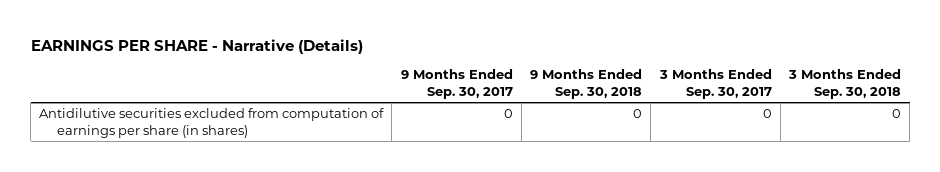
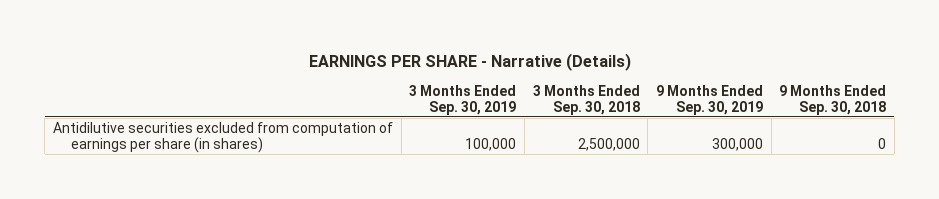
- | 9 Months Ended Sep. 30, 2017 | 9 Months Ended Sep. 30, 2018 | 3 Months Ended Sep. 30, 2017 | 3 Months Ended Sep. 30, 2018
+ | 3 Months Ended Sep. 30, 2019 | 3 Months Ended Sep. 30, 2018 | 9 Months Ended Sep. 30, 2019 | 9 Months Ended Sep. 30, 2018
- Antidilutive securities excluded from computation of earnings per share (in shares) | 0 | 0 | 0 | 0
+ Antidilutive securities excluded from computation of earnings per share (in shares) | 100,000 | 2,500,000 | 300,000 | 0

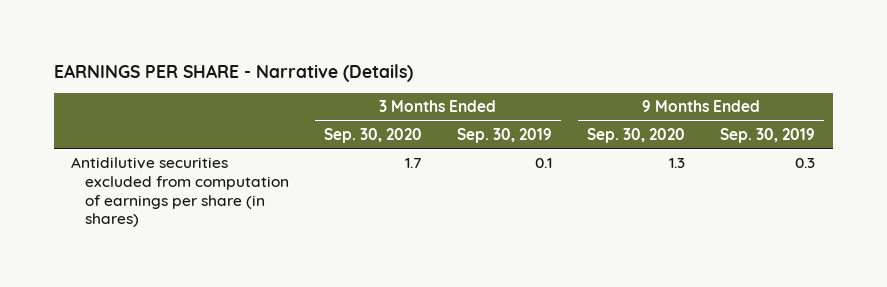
- | 3 Months Ended Sep. 30, 2019 | 3 Months Ended Sep. 30, 2018 | 9 Months Ended Sep. 30, 2019 | 9 Months Ended Sep. 30, 2018
+ | 3 Months Ended Sep. 30, 2020 | 3 Months Ended Sep. 30, 2019 | 9 Months Ended Sep. 30, 2020 | 9 Months Ended Sep. 30, 2019
- Antidilutive securities excluded from computation of earnings per share (in shares) | 100,000 | 2,500,000 | 300,000 | 0
+ Antidilutive securities excluded from computation of earnings per share (in shares) | 1.7 | 0.1 | 1.3 | 0.3

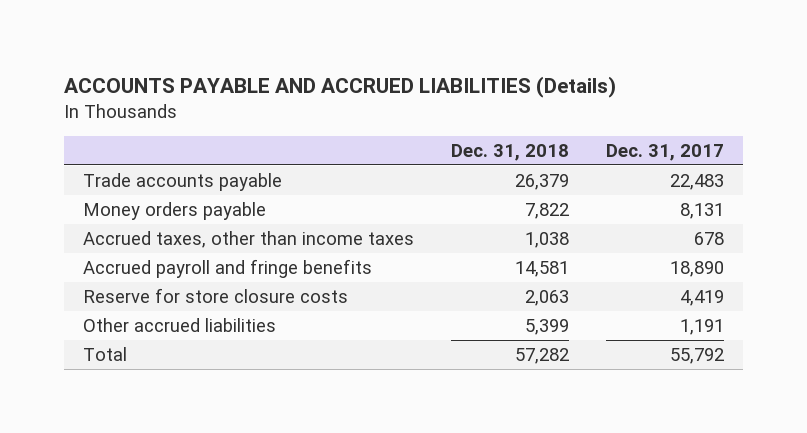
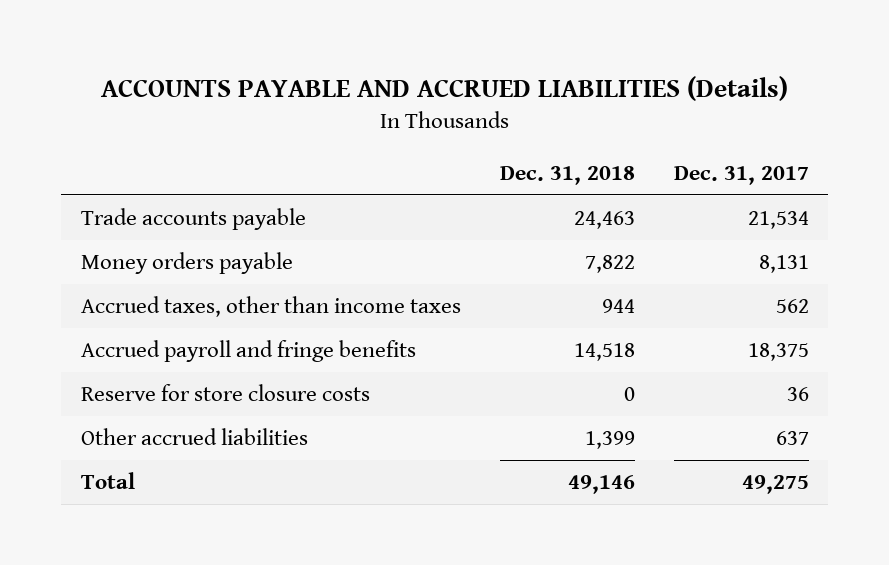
- Trade accounts payable | 26,379 | 22,483
+ Trade accounts payable | 24,463 | 21,534
- Accrued taxes, other than income taxes | 1,038 | 678
- Accrued payroll and fringe benefits | 14,581 | 18,890
- Reserve for store closure costs | 2,063 | 4,419
- Other accrued liabilities | 5,399 | 1,191
- Total | 57,282 | 55,792
+ Accrued taxes, other than income taxes | 944 | 562
+ Accrued payroll and fringe benefits | 14,518 | 18,375
+ Reserve for store closure costs | 0 | 36
+ Other accrued liabilities | 1,399 | 637
+ Total | 49,146 | 49,275

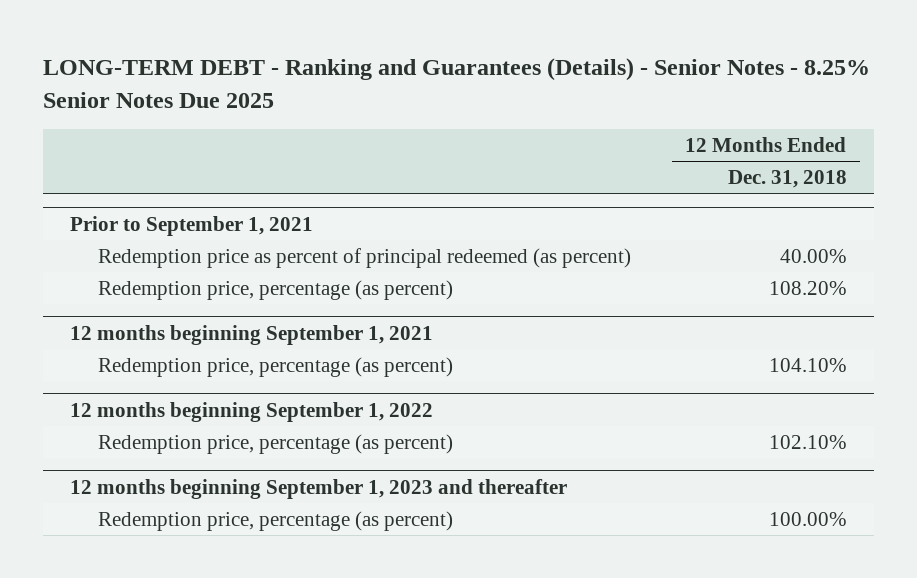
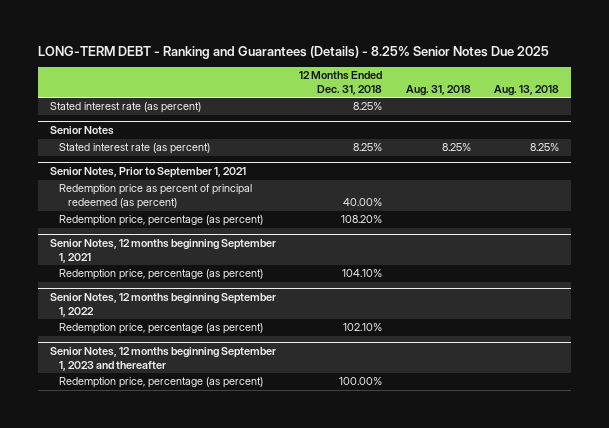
- LONG-TERM DEBT - Ranking and Guarantees (Details) - Senior Notes - 8.25% Senior Notes Due 2025
+ LONG-TERM DEBT - Ranking and Guarantees (Details) - 8.25% Senior Notes Due 2025
- | 12 Months Ended Dec. 31, 2018
+ | 12 Months Ended Dec. 31, 2018 | Aug. 31, 2018 | Aug. 13, 2018
- Prior to September 1, 2021
+ Stated interest rate (as percent) | 8.25% | |
+ Senior Notes
+ Stated interest rate (as percent) | 8.25% | 8.25% | 8.25%
+ Senior Notes, Prior to September 1, 2021
- 12 months beginning September 1, 2021
+ Senior Notes, 12 months beginning September 1, 2021
- 12 months beginning September 1, 2022
+ Senior Notes, 12 months beginning September 1, 2022
- 12 months beginning September 1, 2023 and thereafter
+ Senior Notes, 12 months beginning September 1, 2023 and thereafter

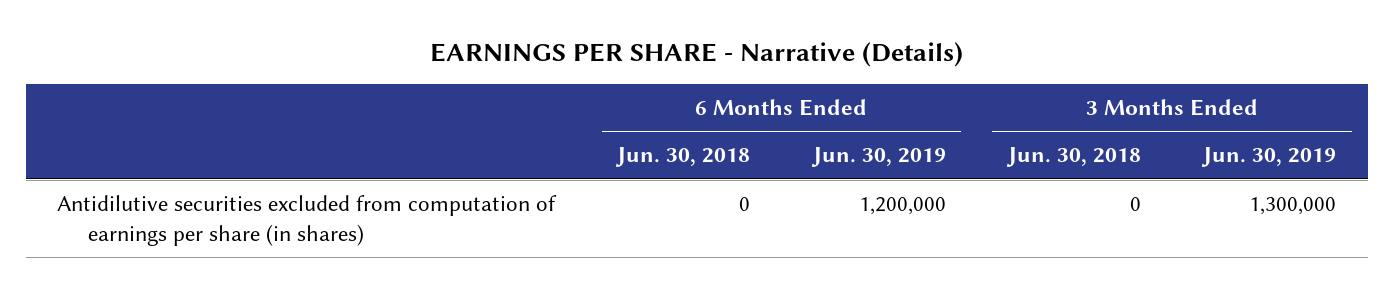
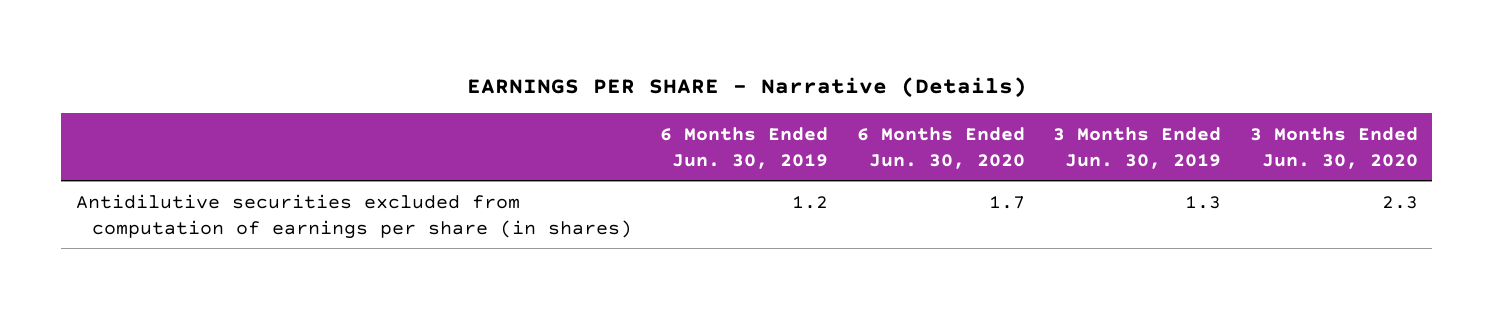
- | 6 Months Ended Jun. 30, 2018 | 6 Months Ended Jun. 30, 2019 | 3 Months Ended Jun. 30, 2018 | 3 Months Ended Jun. 30, 2019
+ | 6 Months Ended Jun. 30, 2019 | 6 Months Ended Jun. 30, 2020 | 3 Months Ended Jun. 30, 2019 | 3 Months Ended Jun. 30, 2020
- Antidilutive securities excluded from computation of earnings per share (in shares) | 0 | 1,200,000 | 0 | 1,300,000
+ Antidilutive securities excluded from computation of earnings per share (in shares) | 1.2 | 1.7 | 1.3 | 2.3

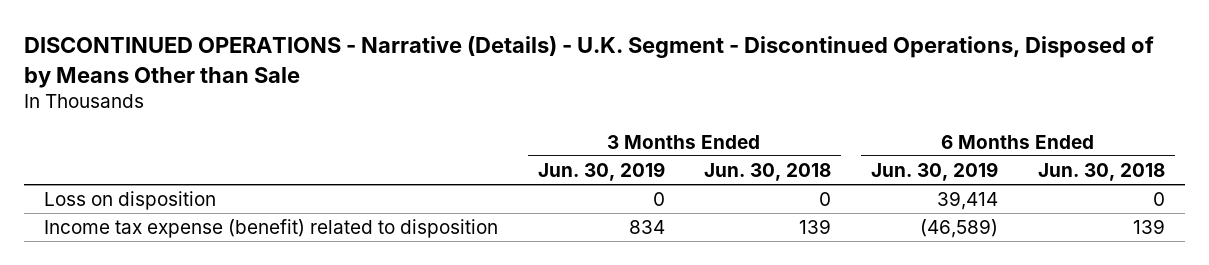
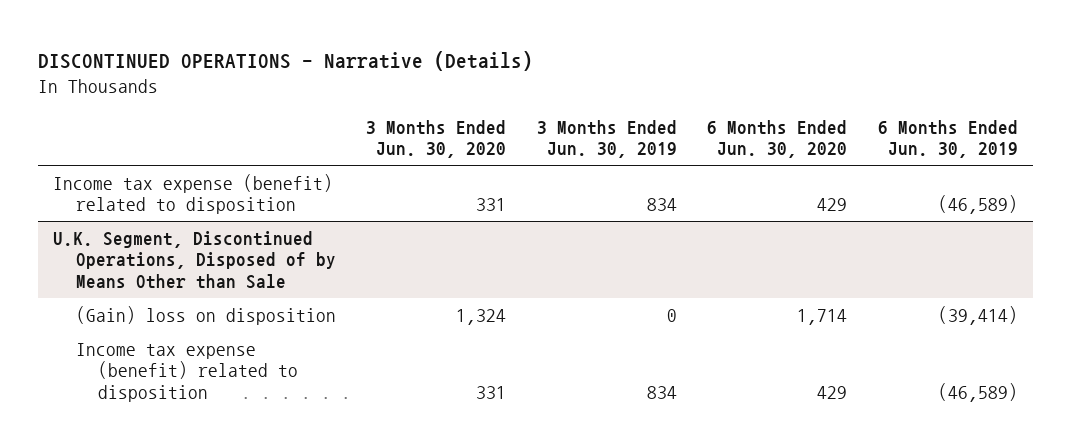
- DISCONTINUED OPERATIONS - Narrative (Details) - U.K. Segment - Discontinued Operations, Disposed of by Means Other than Sale
+ DISCONTINUED OPERATIONS - Narrative (Details)
- | 3 Months Ended Jun. 30, 2019 | 3 Months Ended Jun. 30, 2018 | 6 Months Ended Jun. 30, 2019 | 6 Months Ended Jun. 30, 2018
+ | 3 Months Ended Jun. 30, 2020 | 3 Months Ended Jun. 30, 2019 | 6 Months Ended Jun. 30, 2020 | 6 Months Ended Jun. 30, 2019
- Loss on disposition | 0 | 0 | 39,414 | 0
+ U.K. Segment, Discontinued Operations, Disposed of by Means Other than Sale
+ (Gain) loss on disposition | 1,324 | 0 | 1,714 | (39,414)
+ Income tax expense (benefit) related to disposition | 331 | 834 | 429 | (46,589)

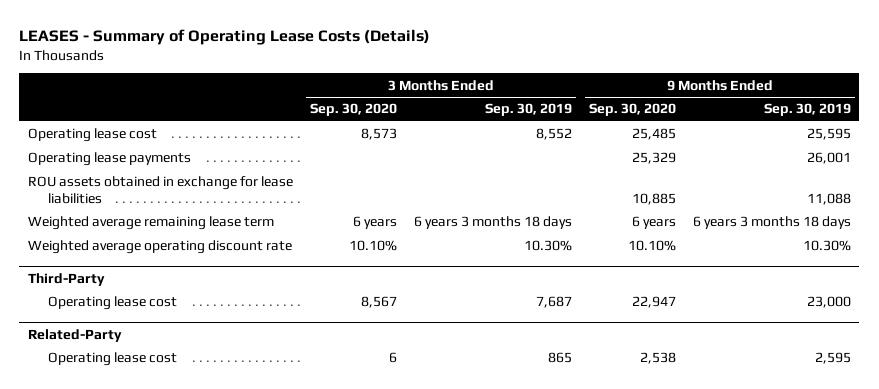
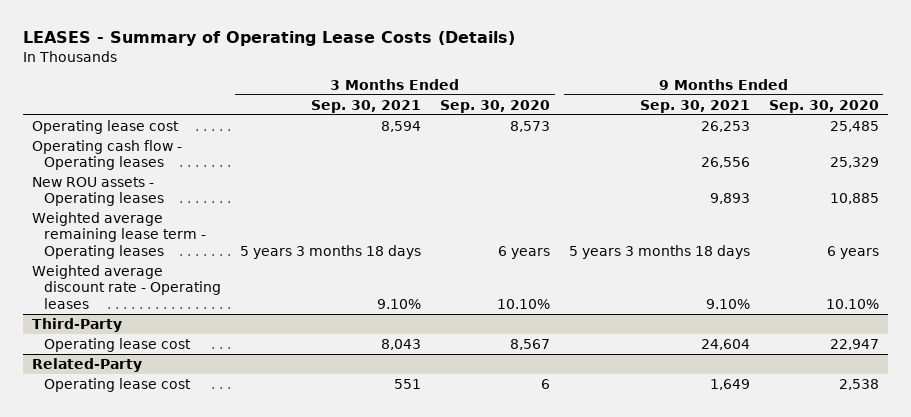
- | 3 Months Ended Sep. 30, 2020 | 3 Months Ended Sep. 30, 2019 | 9 Months Ended Sep. 30, 2020 | 9 Months Ended Sep. 30, 2019
+ | 3 Months Ended Sep. 30, 2021 | 3 Months Ended Sep. 30, 2020 | 9 Months Ended Sep. 30, 2021 | 9 Months Ended Sep. 30, 2020
- Operating lease payments | | | 25,329 | 26,001
- ROU assets obtained in exchange for lease liabilities | | | 10,885 | 11,088
- Weighted average remaining lease term | 6 years | 6 years 3 months 18 days | 6 years | 6 years 3 months 18 days
- Weighted average operating discount rate | 10.10% | 10.30% | 10.10% | 10.30%
+ Operating cash flow - Operating leases | | | 26,556 | 25,329
+ New ROU assets - Operating leases | | | 9,893 | 10,885
+ Weighted average remaining lease term - Operating leases | 5 years 3 months 18 days | 6 years | 5 years 3 months 18 days | 6 years
+ Weighted average discount rate - Operating leases | 9.10% | 10.10% | 9.10% | 10.10%

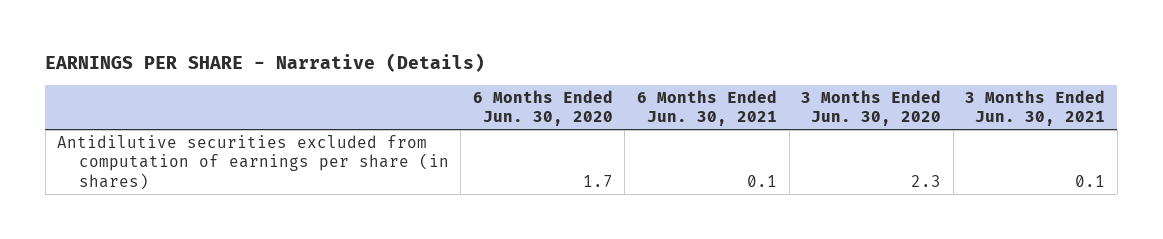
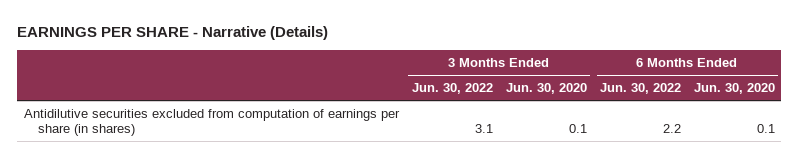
- | 6 Months Ended Jun. 30, 2020 | 6 Months Ended Jun. 30, 2021 | 3 Months Ended Jun. 30, 2020 | 3 Months Ended Jun. 30, 2021
+ | 3 Months Ended Jun. 30, 2022 | 3 Months Ended Jun. 30, 2020 | 6 Months Ended Jun. 30, 2022 | 6 Months Ended Jun. 30, 2020
- Antidilutive securities excluded from computation of earnings per share (in shares) | 1.7 | 0.1 | 2.3 | 0.1
+ Antidilutive securities excluded from computation of earnings per share (in shares) | 3.1 | 0.1 | 2.2 | 0.1

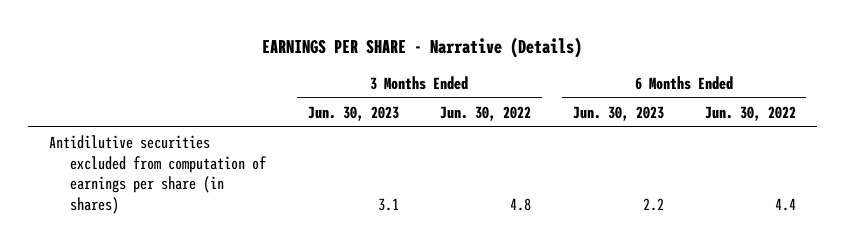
- | 3 Months Ended Jun. 30, 2022 | 3 Months Ended Jun. 30, 2020 | 6 Months Ended Jun. 30, 2022 | 6 Months Ended Jun. 30, 2020
+ | 3 Months Ended Jun. 30, 2023 | 3 Months Ended Jun. 30, 2022 | 6 Months Ended Jun. 30, 2023 | 6 Months Ended Jun. 30, 2022
- Antidilutive securities excluded from computation of earnings per share (in shares) | 3.1 | 0.1 | 2.2 | 0.1
+ Antidilutive securities excluded from computation of earnings per share (in shares) | 3.1 | 4.8 | 2.2 | 4.4

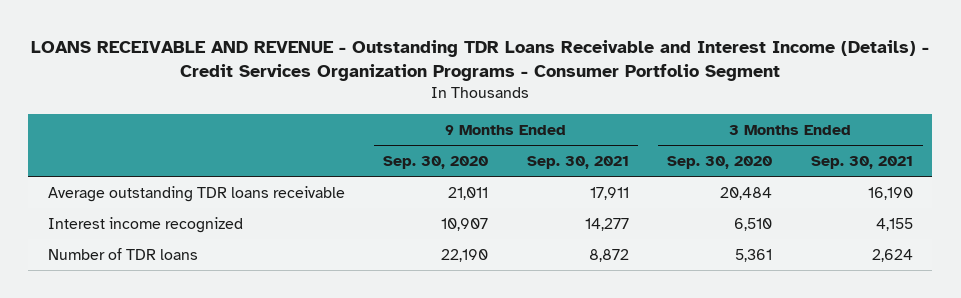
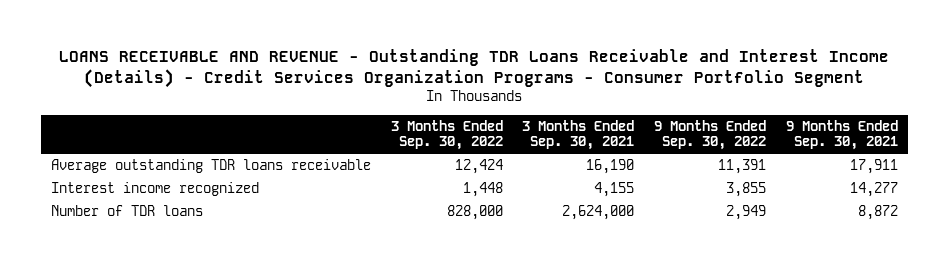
- | 9 Months Ended Sep. 30, 2020 | 9 Months Ended Sep. 30, 2021 | 3 Months Ended Sep. 30, 2020 | 3 Months Ended Sep. 30, 2021
+ | 3 Months Ended Sep. 30, 2022 | 3 Months Ended Sep. 30, 2021 | 9 Months Ended Sep. 30, 2022 | 9 Months Ended Sep. 30, 2021
- Number of TDR loans | 22,190 | 8,872 | 5,361 | 2,624
+ Number of TDR loans | 828,000 | 2,624,000 | 2,949 | 8,872

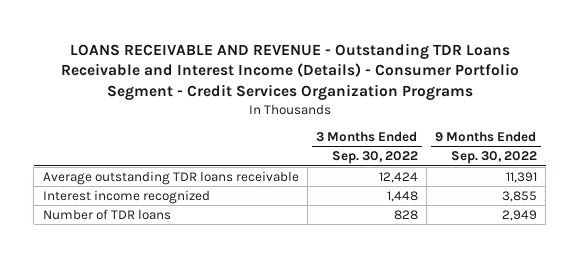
- LOANS RECEIVABLE AND REVENUE - Outstanding TDR Loans Receivable and Interest Income (Details) - Credit Services Organization Programs - Consumer Portfolio Segment
+ LOANS RECEIVABLE AND REVENUE - Outstanding TDR Loans Receivable and Interest Income (Details) - Consumer Portfolio Segment - Credit Services Organization Programs
- | 3 Months Ended Sep. 30, 2022 | 3 Months Ended Sep. 30, 2021 | 9 Months Ended Sep. 30, 2022 | 9 Months Ended Sep. 30, 2021
+ | 3 Months Ended Sep. 30, 2022 | 9 Months Ended Sep. 30, 2022
- Number of TDR loans | 828,000 | 2,624,000 | 2,949 | 8,872
+ Number of TDR loans | 828 | 2,949

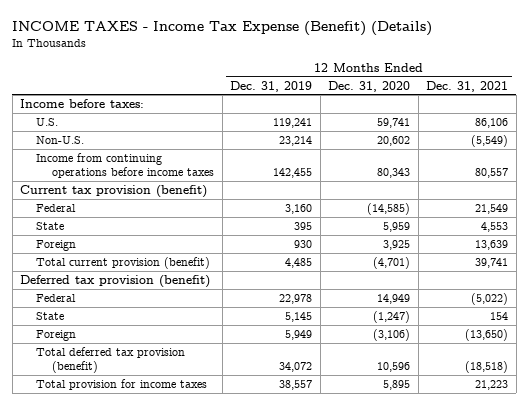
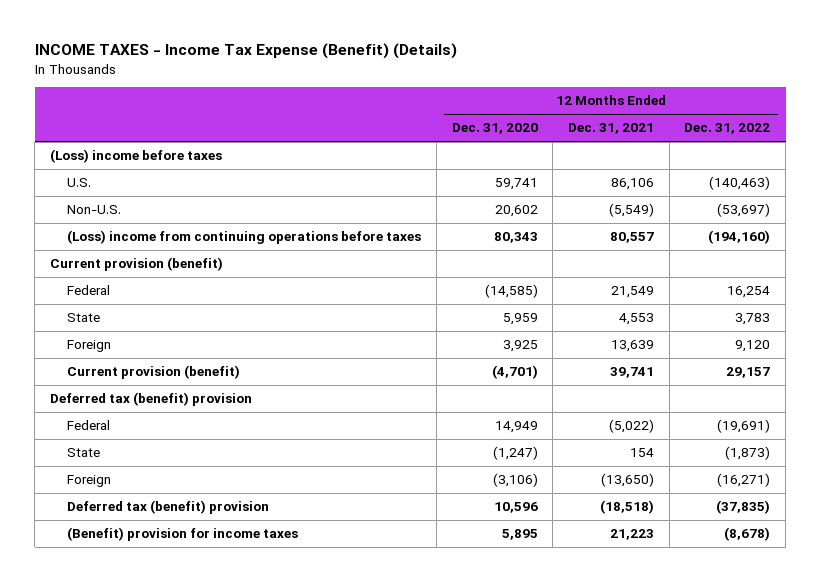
- | 12 Months Ended Dec. 31, 2019 | 12 Months Ended Dec. 31, 2020 | 12 Months Ended Dec. 31, 2021
+ | 12 Months Ended Dec. 31, 2020 | 12 Months Ended Dec. 31, 2021 | 12 Months Ended Dec. 31, 2022
- Income before taxes:
+ (Loss) income before taxes
- Income from continuing operations before income taxes | 142,455 | 80,343 | 80,557
- Current tax provision (benefit)
+ (Loss) income from continuing operations before taxes | 80,343 | 80,557 | (194,160)
+ Current provision (benefit)
- Total current provision (benefit) | 4,485 | (4,701) | 39,741
- Deferred tax provision (benefit)
+ Current provision (benefit) | (4,701) | 39,741 | 29,157
+ Deferred tax (benefit) provision
- Total deferred tax provision (benefit) | 34,072 | 10,596 | (18,518)
- Total provision for income taxes | 38,557 | 5,895 | 21,223
+ Deferred tax (benefit) provision | 10,596 | (18,518) | (37,835)
+ (Benefit) provision for income taxes | 5,895 | 21,223 | (8,678)

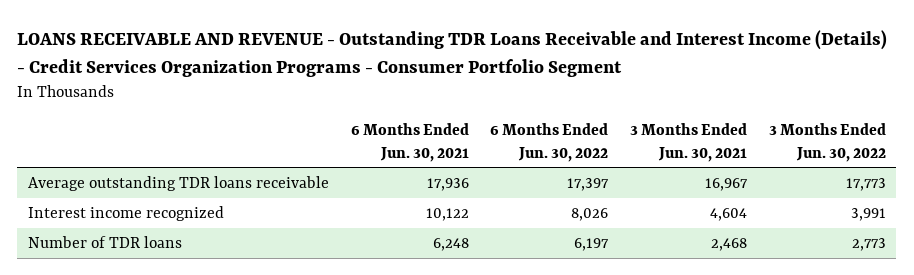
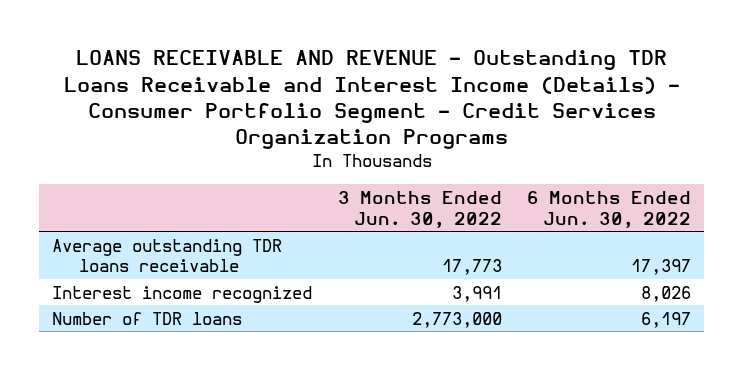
- LOANS RECEIVABLE AND REVENUE - Outstanding TDR Loans Receivable and Interest Income (Details) - Credit Services Organization Programs - Consumer Portfolio Segment
+ LOANS RECEIVABLE AND REVENUE - Outstanding TDR Loans Receivable and Interest Income (Details) - Consumer Portfolio Segment - Credit Services Organization Programs
- | 6 Months Ended Jun. 30, 2021 | 6 Months Ended Jun. 30, 2022 | 3 Months Ended Jun. 30, 2021 | 3 Months Ended Jun. 30, 2022
+ | 3 Months Ended Jun. 30, 2022 | 6 Months Ended Jun. 30, 2022
- Number of TDR loans | 6,248 | 6,197 | 2,468 | 2,773
+ Number of TDR loans | 2,773,000 | 6,197

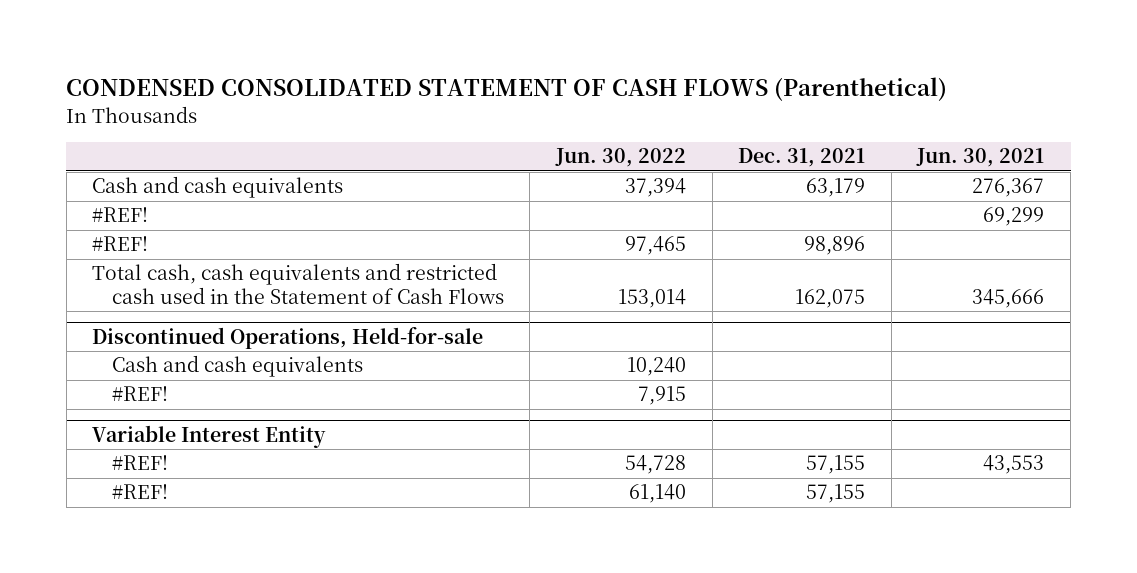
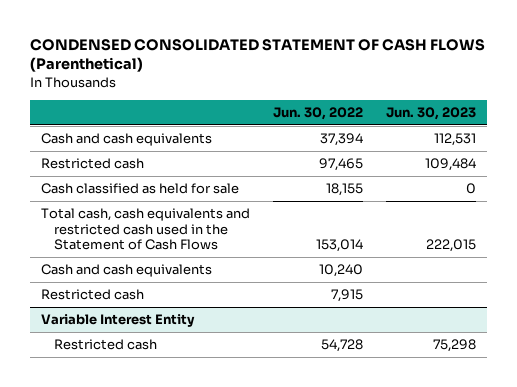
- | Jun. 30, 2022 | Dec. 31, 2021 | Jun. 30, 2021
+ | Jun. 30, 2022 | Jun. 30, 2023
- #REF! | | | 69,299
- #REF! | 97,465 | 98,896 |
+ Restricted cash | 97,465 | 109,484
+ Cash classified as held for sale | 18,155 | 0
- Discontinued Operations, Held-for-sale
- #REF! | 7,915 | |
+ Restricted cash | 7,915 |
@ Variable Interest Entity
- #REF! | 54,728 | 57,155 | 43,553
- #REF! | 61,140 | 57,155 |
+ Restricted cash | 54,728 | 75,298

